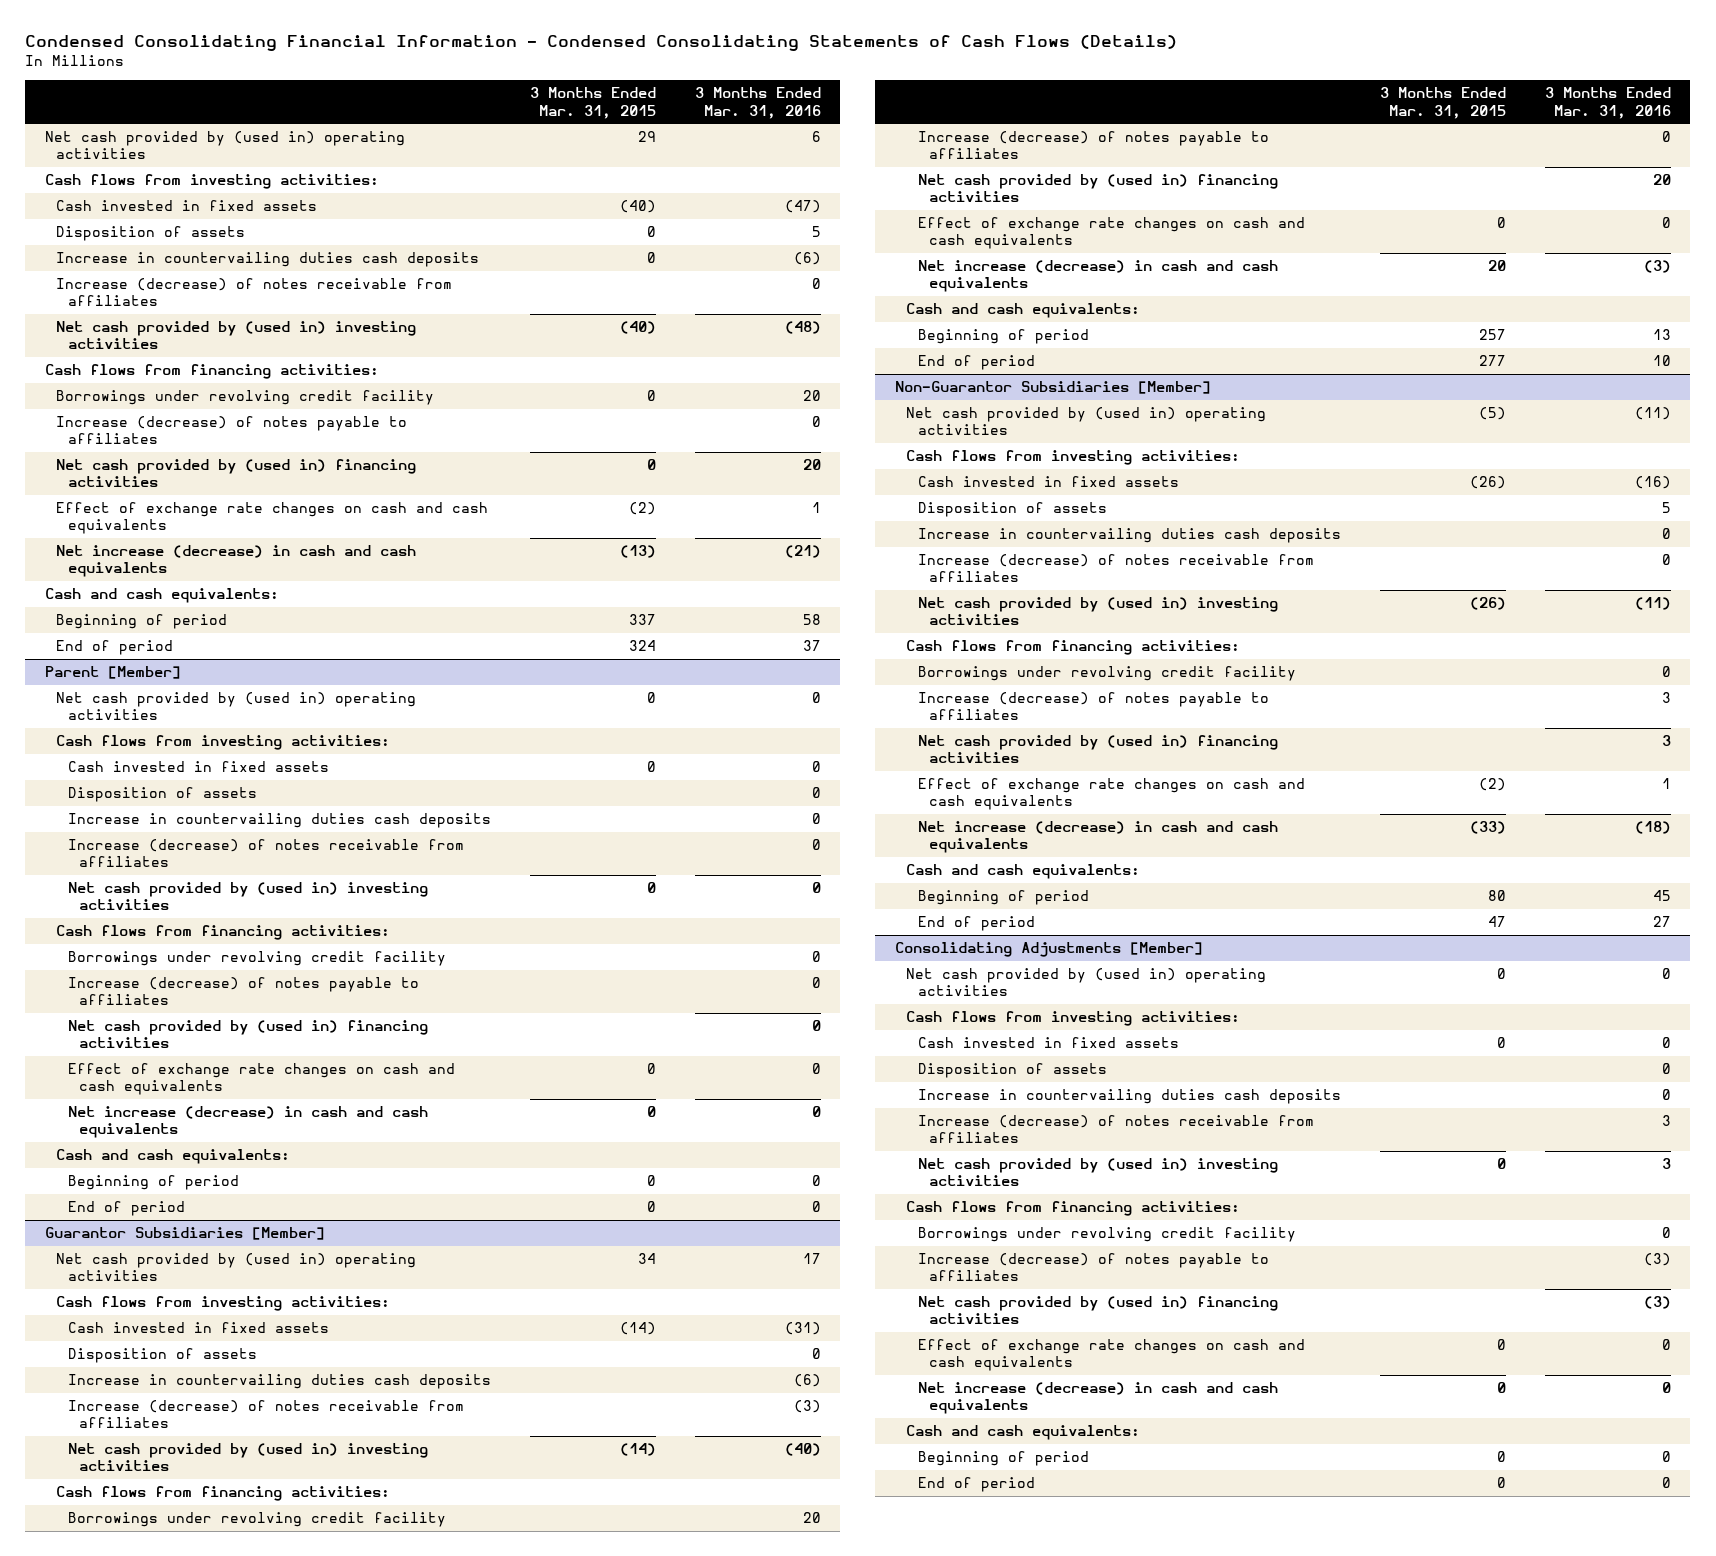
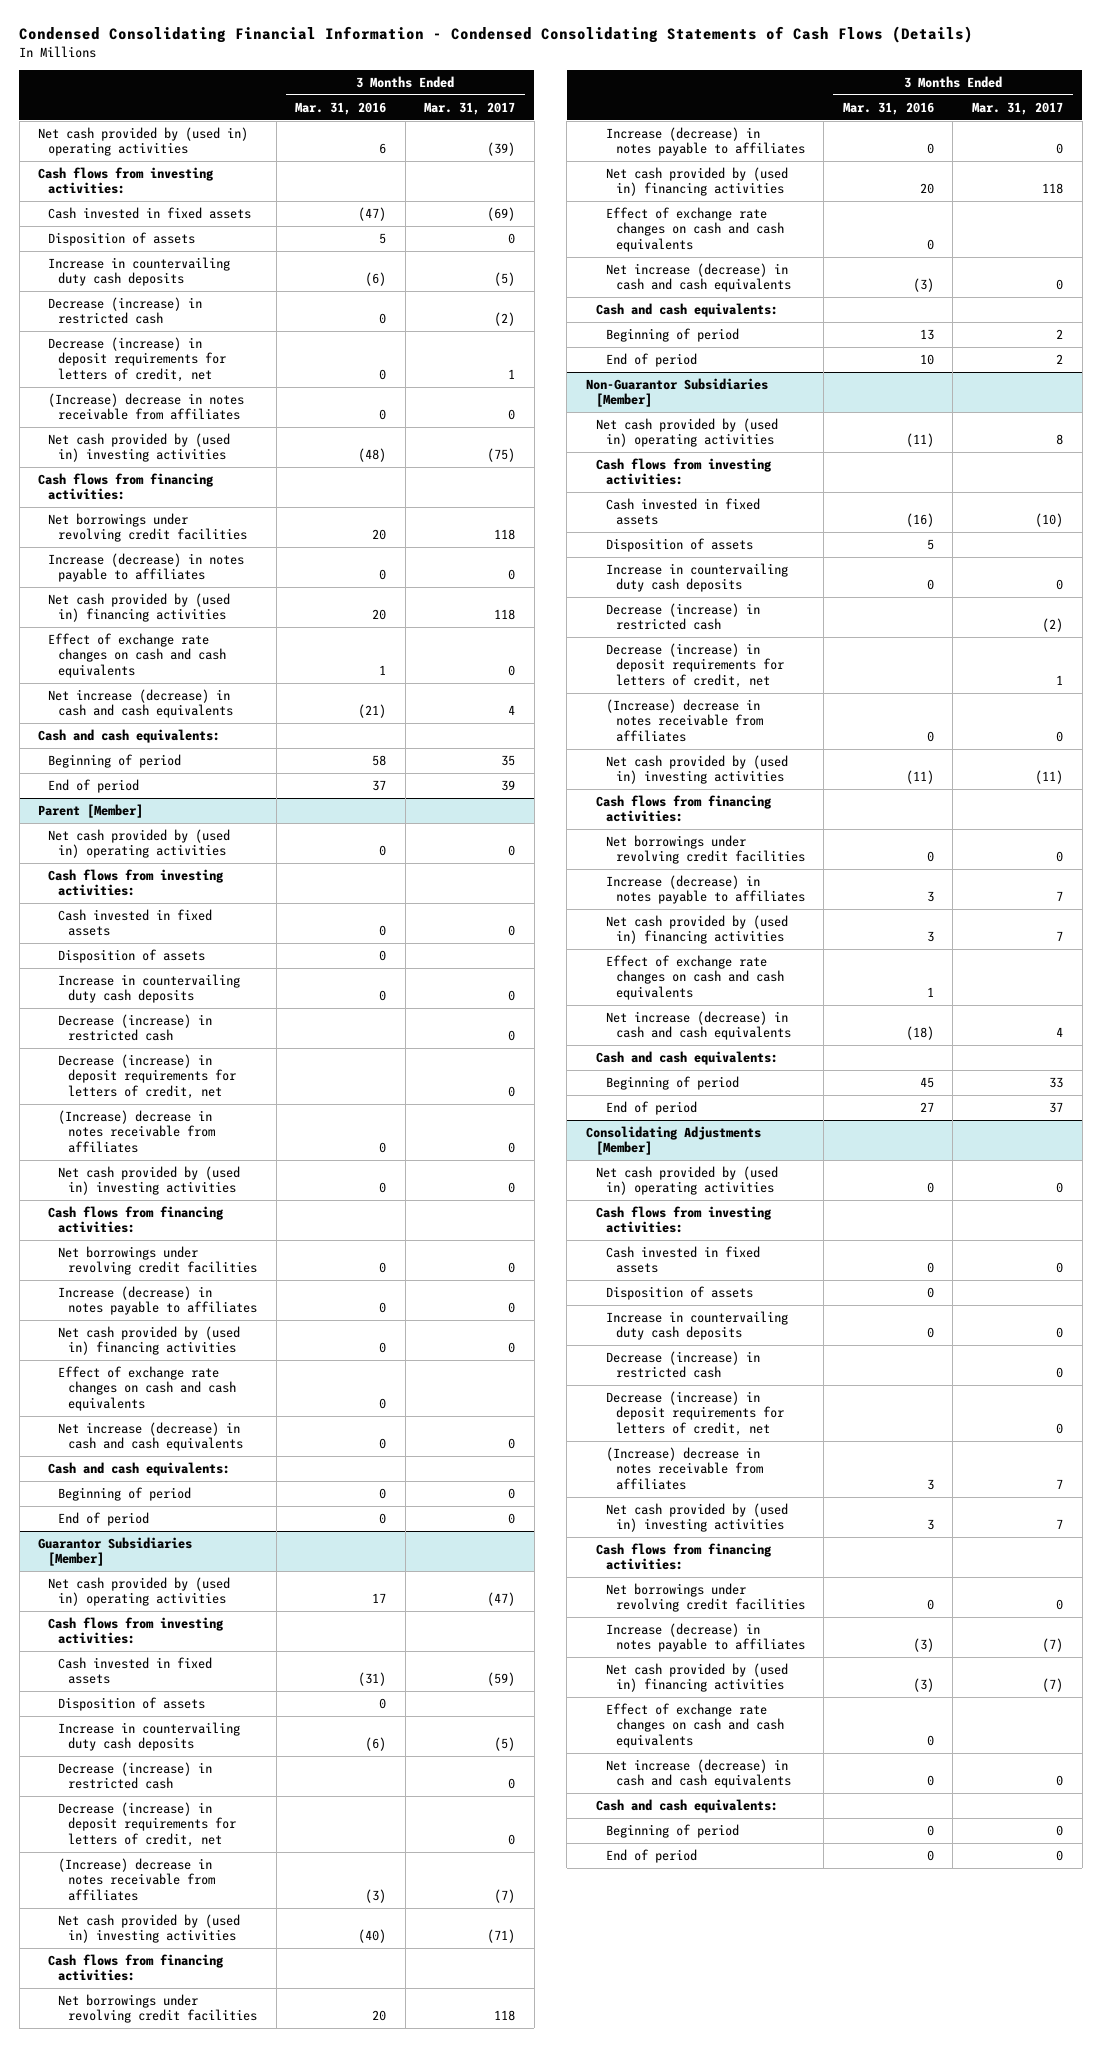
- | 3 Months Ended Mar. 31, 2015 | 3 Months Ended Mar. 31, 2016
+ | 3 Months Ended Mar. 31, 2016 | 3 Months Ended Mar. 31, 2017
- Increase in countervailing duties cash deposits | 0 | (6)
- Increase (decrease) of notes receivable from affiliates | | 0
+ Increase in countervailing duty cash deposits | (6) | (5)
+ Decrease (increase) in restricted cash | 0 | (2)
+ Decrease (increase) in deposit requirements for letters of credit, net | 0 | 1
+ (Increase) decrease in notes receivable from affiliates | 0 | 0
- Borrowings under revolving credit facility | 0 | 20
- Increase (decrease) of notes payable to affiliates | | 0
+ Net borrowings under revolving credit facilities | 20 | 118
+ Increase (decrease) in notes payable to affiliates | 0 | 0
@ Parent [Member]
- Increase in countervailing duties cash deposits | | 0
- Increase (decrease) of notes receivable from affiliates | | 0
+ Increase in countervailing duty cash deposits | 0 | 0
+ Decrease (increase) in restricted cash | | 0
+ Decrease (increase) in deposit requirements for letters of credit, net | | 0
+ (Increase) decrease in notes receivable from affiliates | 0 | 0
- Borrowings under revolving credit facility | | 0
- Increase (decrease) of notes payable to affiliates | | 0
+ Net borrowings under revolving credit facilities | 0 | 0
+ Increase (decrease) in notes payable to affiliates | 0 | 0
@ Guarantor Subsidiaries [Member]
- Increase in countervailing duties cash deposits | | (6)
- Increase (decrease) of notes receivable from affiliates | | (3)
+ Increase in countervailing duty cash deposits | (6) | (5)
+ Decrease (increase) in restricted cash | | 0
+ Decrease (increase) in deposit requirements for letters of credit, net | | 0
+ (Increase) decrease in notes receivable from affiliates | (3) | (7)
- Borrowings under revolving credit facility | | 20
- Increase (decrease) of notes payable to affiliates | | 0
+ Net borrowings under revolving credit facilities | 20 | 118
+ Increase (decrease) in notes payable to affiliates | 0 | 0
@ Non-Guarantor Subsidiaries [Member]
- Increase in countervailing duties cash deposits | | 0
- Increase (decrease) of notes receivable from affiliates | | 0
+ Increase in countervailing duty cash deposits | 0 | 0
+ Decrease (increase) in restricted cash | | (2)
+ Decrease (increase) in deposit requirements for letters of credit, net | | 1
+ (Increase) decrease in notes receivable from affiliates | 0 | 0
- Borrowings under revolving credit facility | | 0
- Increase (decrease) of notes payable to affiliates | | 3
+ Net borrowings under revolving credit facilities | 0 | 0
+ Increase (decrease) in notes payable to affiliates | 3 | 7
@ Consolidating Adjustments [Member]
- Increase in countervailing duties cash deposits | | 0
- Increase (decrease) of notes receivable from affiliates | | 3
+ Increase in countervailing duty cash deposits | 0 | 0
+ Decrease (increase) in restricted cash | | 0
+ Decrease (increase) in deposit requirements for letters of credit, net | | 0
+ (Increase) decrease in notes receivable from affiliates | 3 | 7
- Borrowings under revolving credit facility | | 0
- Increase (decrease) of notes payable to affiliates | | (3)
+ Net borrowings under revolving credit facilities | 0 | 0
+ Increase (decrease) in notes payable to affiliates | (3) | (7)

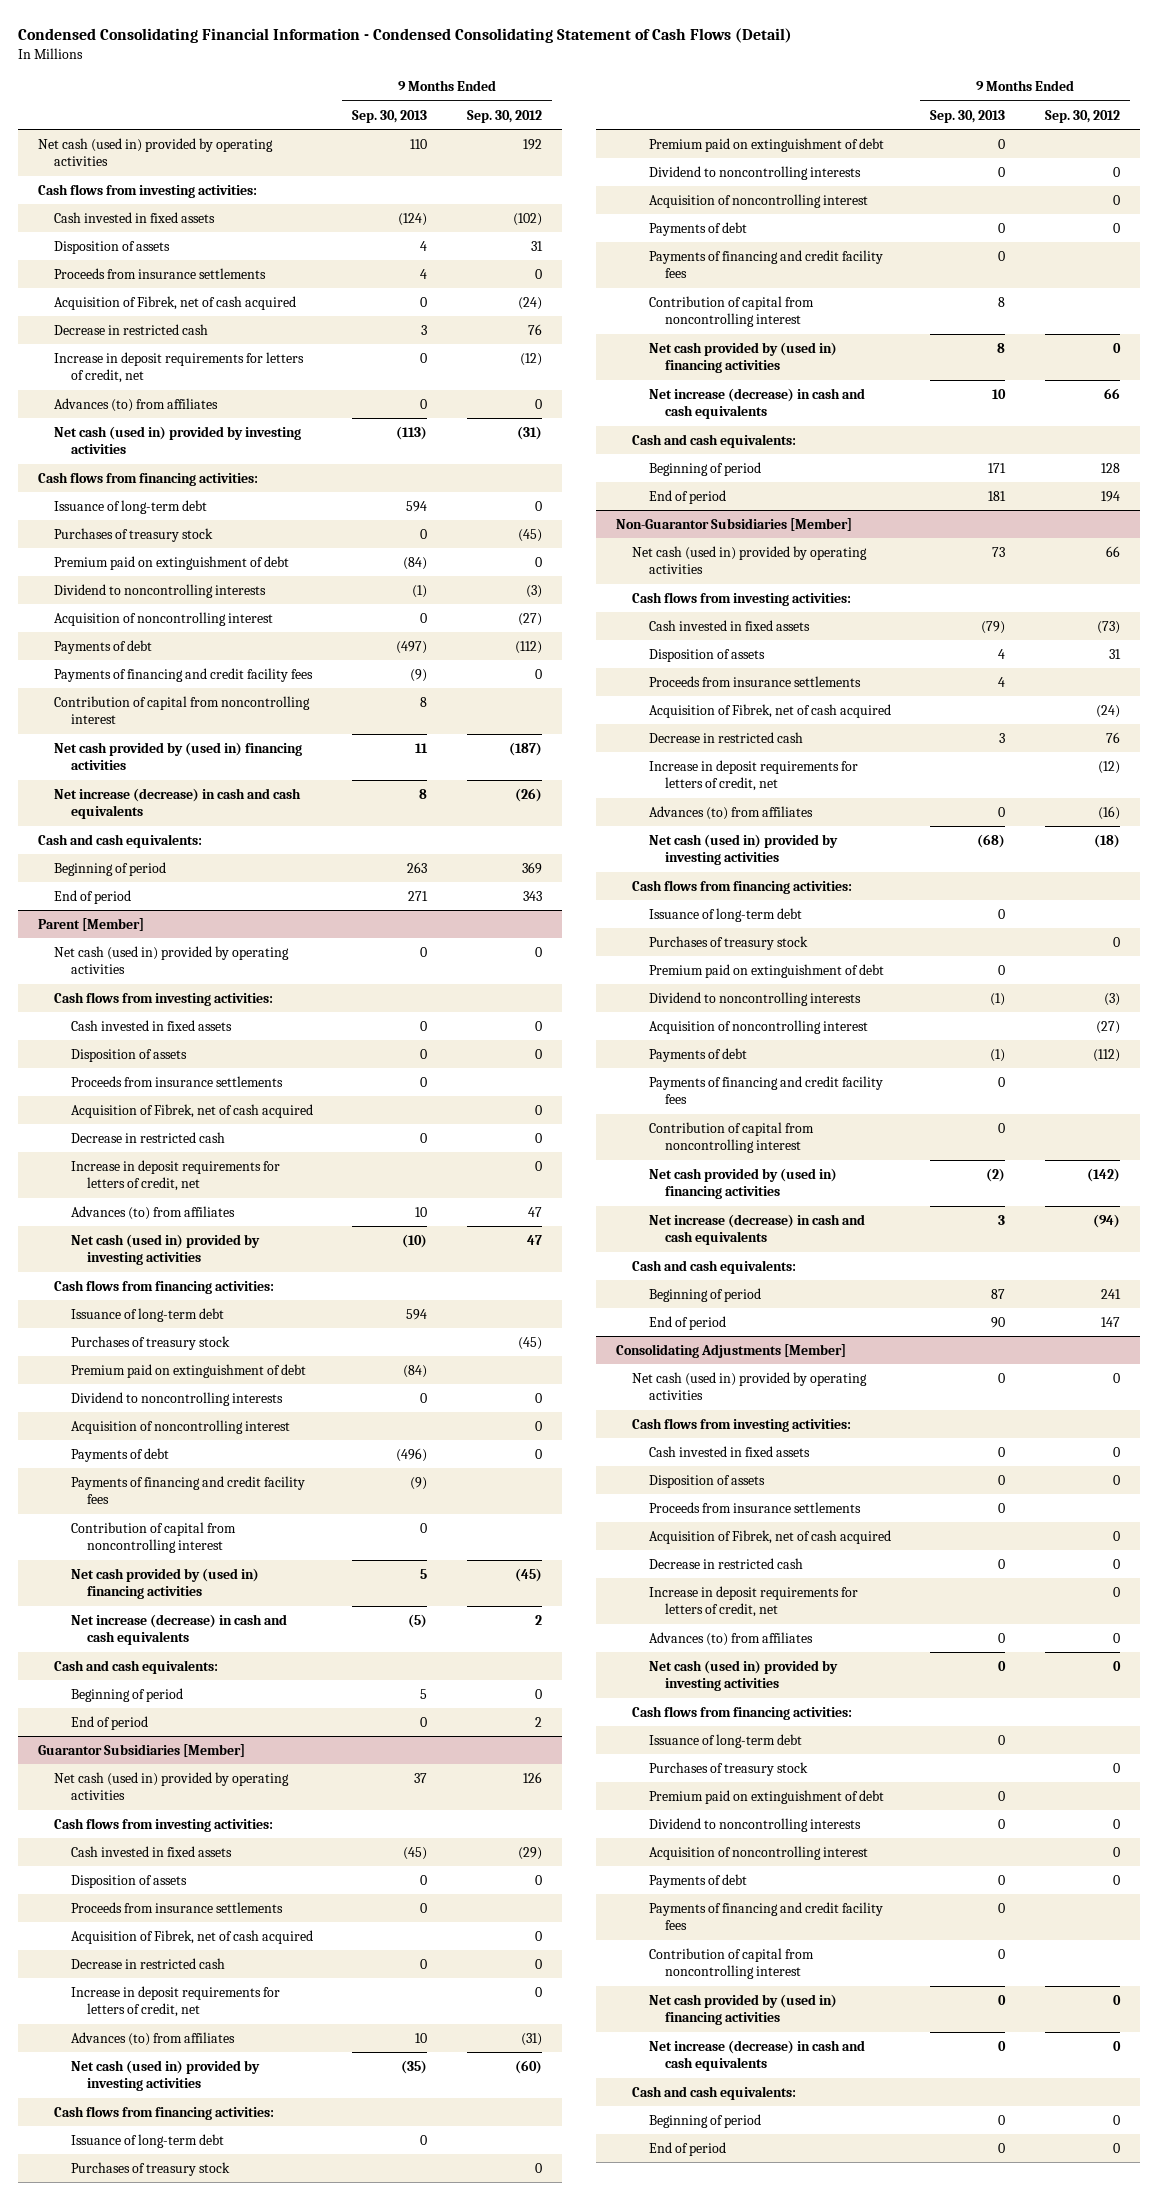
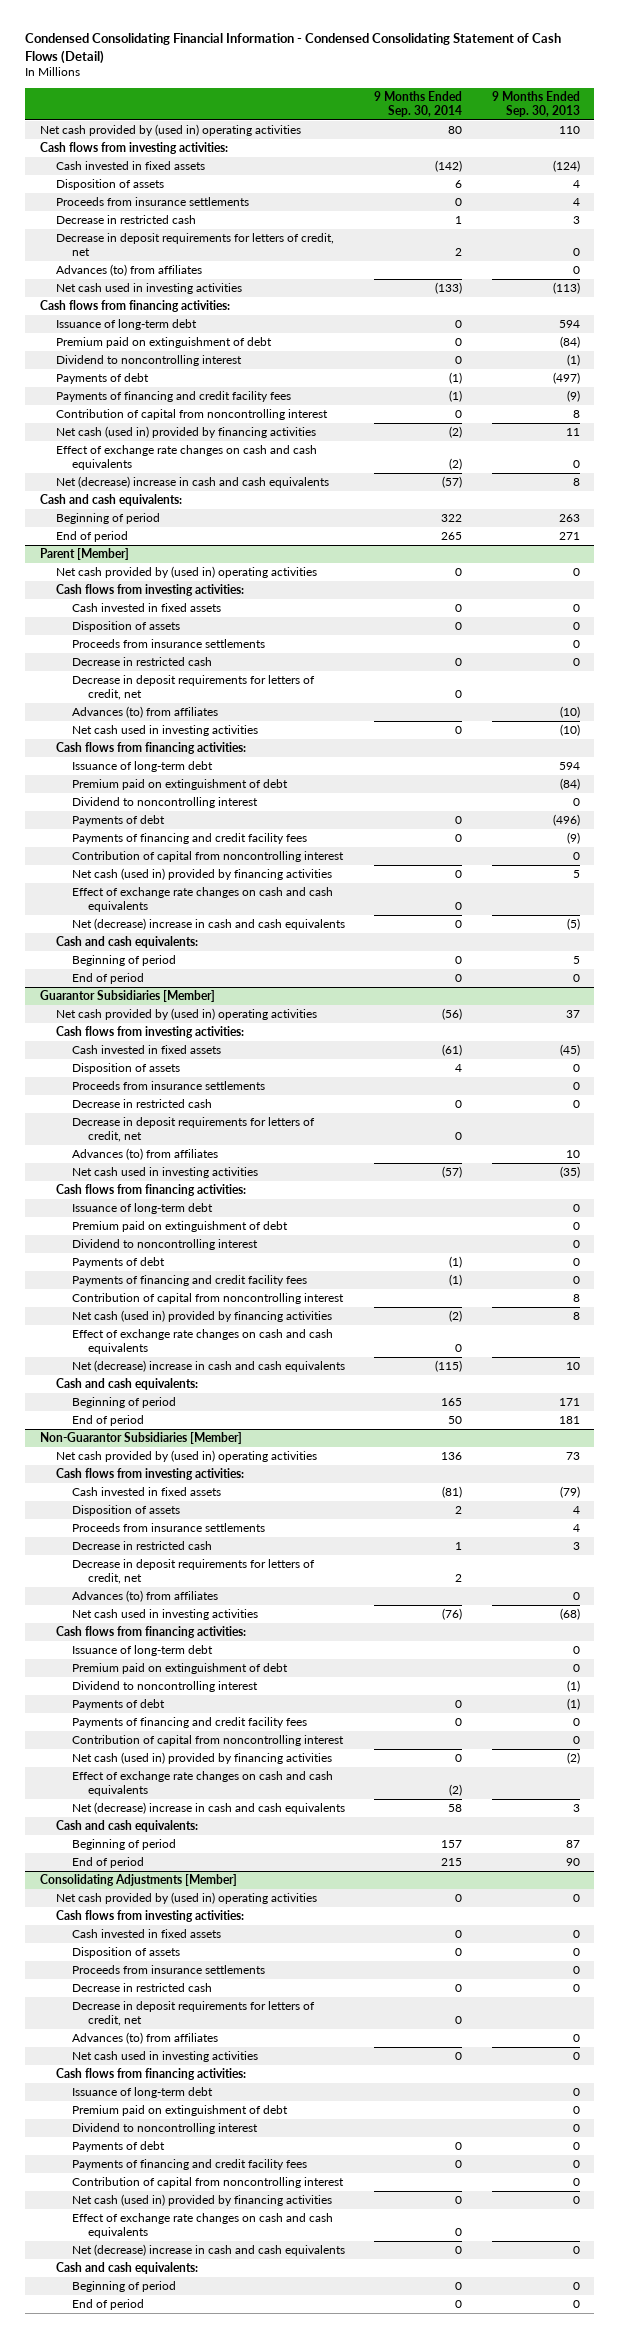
- | 9 Months Ended Sep. 30, 2013 | 9 Months Ended Sep. 30, 2012
+ | 9 Months Ended Sep. 30, 2014 | 9 Months Ended Sep. 30, 2013
- Net cash (used in) provided by operating activities | 110 | 192
+ Net cash provided by (used in) operating activities | 80 | 110
- Acquisition of Fibrek, net of cash acquired | 0 | (24)
- Increase in deposit requirements for letters of credit, net | 0 | (12)
+ Decrease in deposit requirements for letters of credit, net | 2 | 0
- Net cash (used in) provided by investing activities | (113) | (31)
+ Net cash used in investing activities | (133) | (113)
- Purchases of treasury stock | 0 | (45)
- Dividend to noncontrolling interests | (1) | (3)
- Acquisition of noncontrolling interest | 0 | (27)
+ Dividend to noncontrolling interest | 0 | (1)
- Net cash provided by (used in) financing activities | 11 | (187)
- Net increase (decrease) in cash and cash equivalents | 8 | (26)
+ Net cash (used in) provided by financing activities | (2) | 11
+ Effect of exchange rate changes on cash and cash equivalents | (2) | 0
+ Net (decrease) increase in cash and cash equivalents | (57) | 8
@ Parent [Member]
- Net cash (used in) provided by operating activities | 0 | 0
+ Net cash provided by (used in) operating activities | 0 | 0
- Acquisition of Fibrek, net of cash acquired | | 0
- Increase in deposit requirements for letters of credit, net | | 0
- Advances (to) from affiliates | 10 | 47
- Net cash (used in) provided by investing activities | (10) | 47
+ Decrease in deposit requirements for letters of credit, net | 0 |
+ Advances (to) from affiliates | | (10)
+ Net cash used in investing activities | 0 | (10)
- Purchases of treasury stock | | (45)
- Dividend to noncontrolling interests | 0 | 0
- Acquisition of noncontrolling interest | | 0
+ Dividend to noncontrolling interest | | 0
- Net cash provided by (used in) financing activities | 5 | (45)
- Net increase (decrease) in cash and cash equivalents | (5) | 2
+ Net cash (used in) provided by financing activities | 0 | 5
+ Effect of exchange rate changes on cash and cash equivalents | 0 |
+ Net (decrease) increase in cash and cash equivalents | 0 | (5)
@ Guarantor Subsidiaries [Member]
- Net cash (used in) provided by operating activities | 37 | 126
+ Net cash provided by (used in) operating activities | (56) | 37
- Acquisition of Fibrek, net of cash acquired | | 0
- Increase in deposit requirements for letters of credit, net | | 0
+ Decrease in deposit requirements for letters of credit, net | 0 |
- Net cash (used in) provided by investing activities | (35) | (60)
+ Net cash used in investing activities | (57) | (35)
- Purchases of treasury stock | | 0
- Dividend to noncontrolling interests | 0 | 0
- Acquisition of noncontrolling interest | | 0
+ Dividend to noncontrolling interest | | 0
- Net cash provided by (used in) financing activities | 8 | 0
- Net increase (decrease) in cash and cash equivalents | 10 | 66
+ Net cash (used in) provided by financing activities | (2) | 8
+ Effect of exchange rate changes on cash and cash equivalents | 0 |
+ Net (decrease) increase in cash and cash equivalents | (115) | 10
@ Non-Guarantor Subsidiaries [Member]
- Net cash (used in) provided by operating activities | 73 | 66
+ Net cash provided by (used in) operating activities | 136 | 73
- Acquisition of Fibrek, net of cash acquired | | (24)
- Increase in deposit requirements for letters of credit, net | | (12)
+ Decrease in deposit requirements for letters of credit, net | 2 |
- Net cash (used in) provided by investing activities | (68) | (18)
+ Net cash used in investing activities | (76) | (68)
- Purchases of treasury stock | | 0
- Dividend to noncontrolling interests | (1) | (3)
- Acquisition of noncontrolling interest | | (27)
+ Dividend to noncontrolling interest | | (1)
- Net cash provided by (used in) financing activities | (2) | (142)
- Net increase (decrease) in cash and cash equivalents | 3 | (94)
+ Net cash (used in) provided by financing activities | 0 | (2)
+ Effect of exchange rate changes on cash and cash equivalents | (2) |
+ Net (decrease) increase in cash and cash equivalents | 58 | 3
@ Consolidating Adjustments [Member]
- Net cash (used in) provided by operating activities | 0 | 0
+ Net cash provided by (used in) operating activities | 0 | 0
- Acquisition of Fibrek, net of cash acquired | | 0
- Increase in deposit requirements for letters of credit, net | | 0
+ Decrease in deposit requirements for letters of credit, net | 0 |
- Net cash (used in) provided by investing activities | 0 | 0
+ Net cash used in investing activities | 0 | 0
- Purchases of treasury stock | | 0
- Dividend to noncontrolling interests | 0 | 0
- Acquisition of noncontrolling interest | | 0
+ Dividend to noncontrolling interest | | 0
- Net cash provided by (used in) financing activities | 0 | 0
- Net increase (decrease) in cash and cash equivalents | 0 | 0
+ Net cash (used in) provided by financing activities | 0 | 0
+ Effect of exchange rate changes on cash and cash equivalents | 0 |
+ Net (decrease) increase in cash and cash equivalents | 0 | 0

